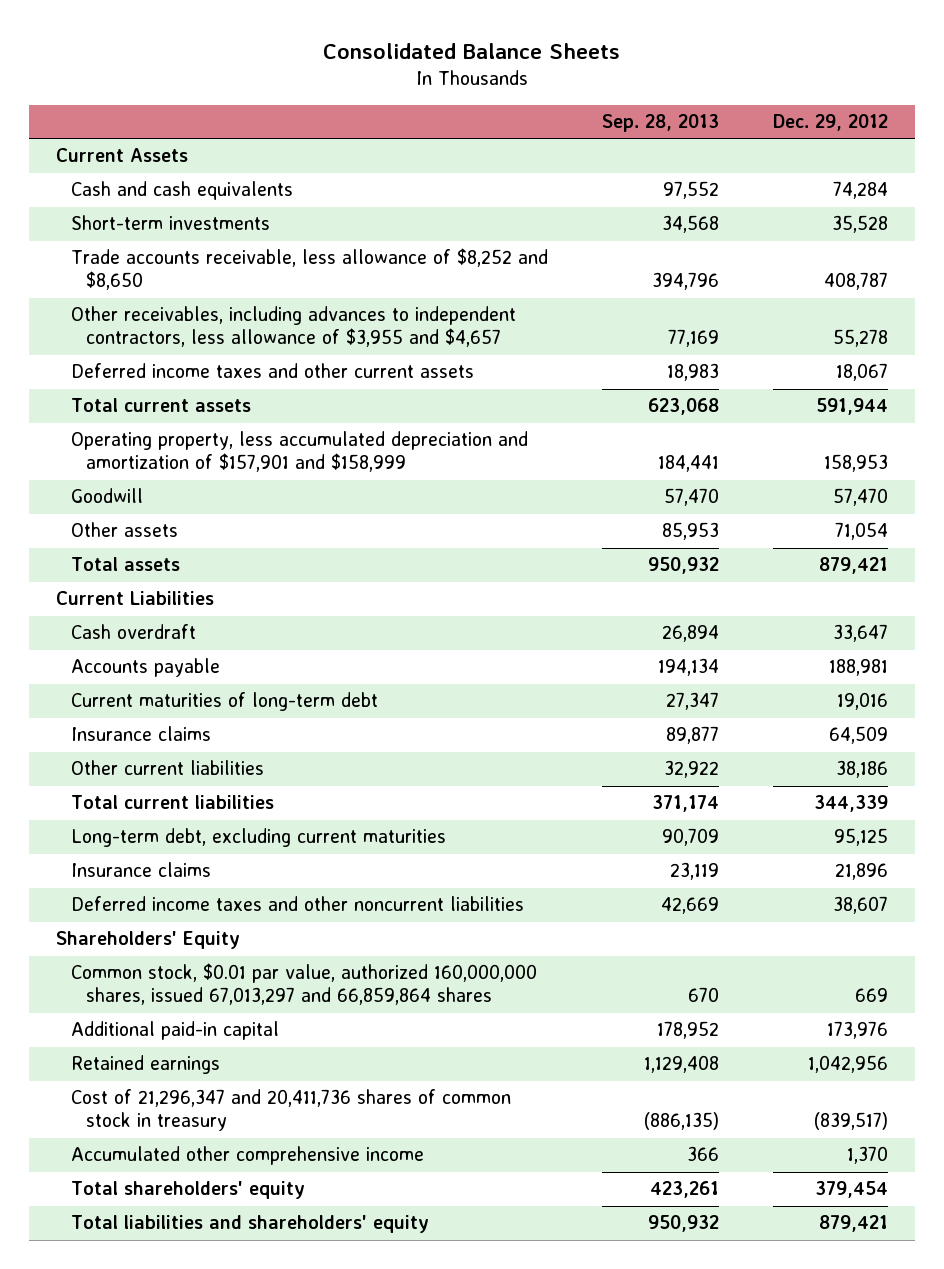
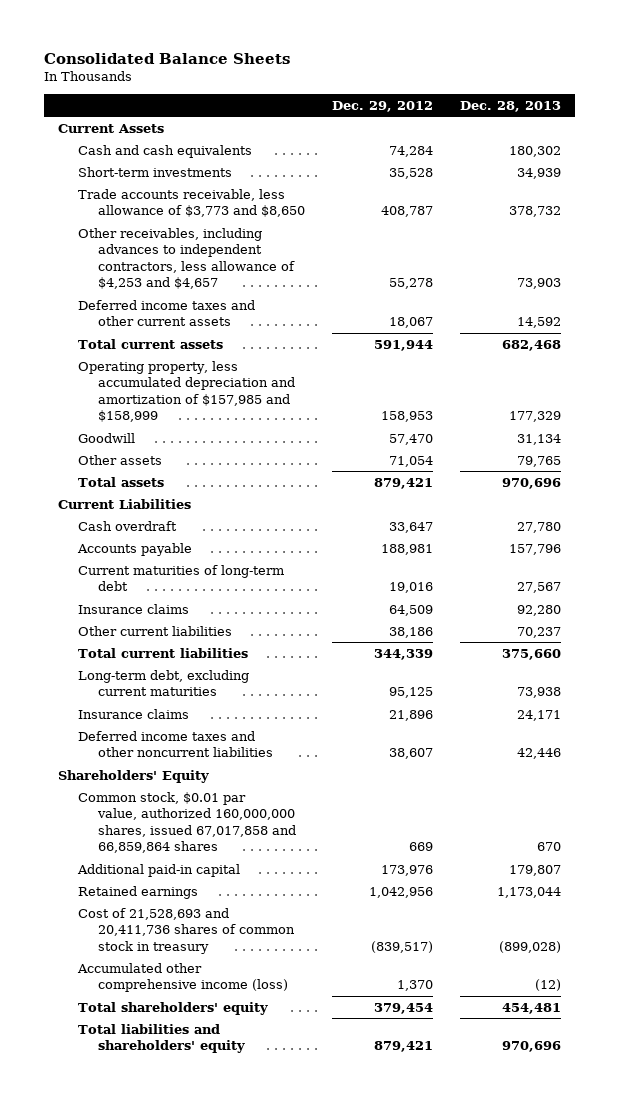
- | Sep. 28, 2013 | Dec. 29, 2012
+ | Dec. 29, 2012 | Dec. 28, 2013
- Trade accounts receivable, less allowance of $8,252 and $8,650 | 394,796 | 408,787
- Other receivables, including advances to independent contractors, less allowance of $3,955 and $4,657 | 77,169 | 55,278
+ Trade accounts receivable, less allowance of $3,773 and $8,650 | 408,787 | 378,732
+ Other receivables, including advances to independent contractors, less allowance of $4,253 and $4,657 | 55,278 | 73,903
- Operating property, less accumulated depreciation and amortization of $157,901 and $158,999 | 184,441 | 158,953
+ Operating property, less accumulated depreciation and amortization of $157,985 and $158,999 | 158,953 | 177,329
- Common stock, $0.01 par value, authorized 160,000,000 shares, issued 67,013,297 and 66,859,864 shares | 670 | 669
+ Common stock, $0.01 par value, authorized 160,000,000 shares, issued 67,017,858 and 66,859,864 shares | 669 | 670
- Cost of 21,296,347 and 20,411,736 shares of common stock in treasury | (886,135) | (839,517)
- Accumulated other comprehensive income | 366 | 1,370
+ Cost of 21,528,693 and 20,411,736 shares of common stock in treasury | (839,517) | (899,028)
+ Accumulated other comprehensive income (loss) | 1,370 | (12)

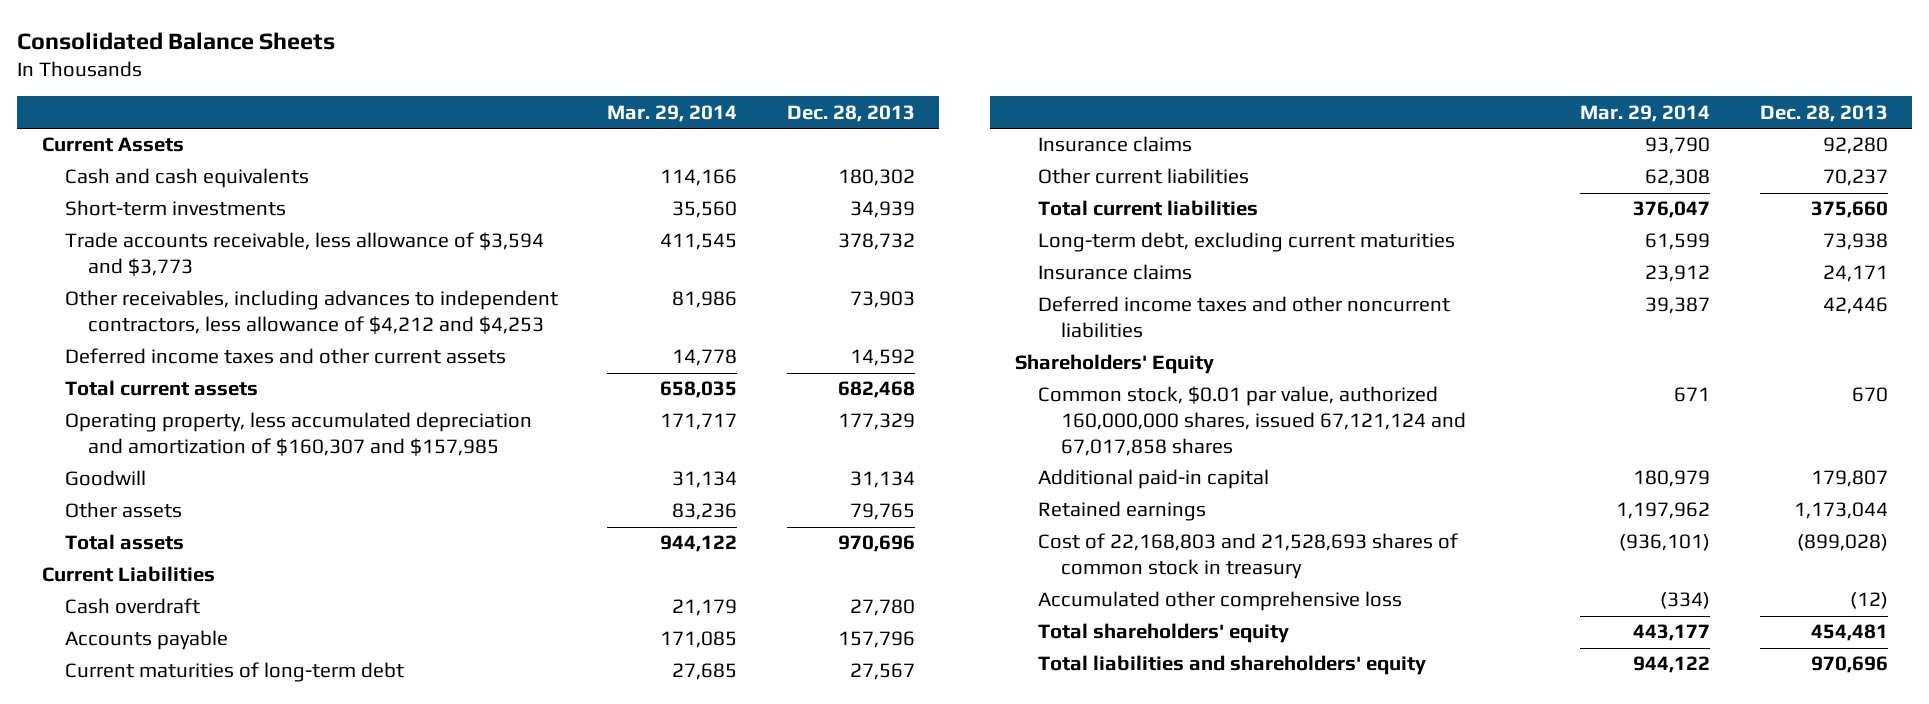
- | Dec. 29, 2012 | Dec. 28, 2013
+ | Mar. 29, 2014 | Dec. 28, 2013
- Trade accounts receivable, less allowance of $3,773 and $8,650 | 408,787 | 378,732
- Other receivables, including advances to independent contractors, less allowance of $4,253 and $4,657 | 55,278 | 73,903
+ Trade accounts receivable, less allowance of $3,594 and $3,773 | 411,545 | 378,732
+ Other receivables, including advances to independent contractors, less allowance of $4,212 and $4,253 | 81,986 | 73,903
- Operating property, less accumulated depreciation and amortization of $157,985 and $158,999 | 158,953 | 177,329
+ Operating property, less accumulated depreciation and amortization of $160,307 and $157,985 | 171,717 | 177,329
- Common stock, $0.01 par value, authorized 160,000,000 shares, issued 67,017,858 and 66,859,864 shares | 669 | 670
+ Common stock, $0.01 par value, authorized 160,000,000 shares, issued 67,121,124 and 67,017,858 shares | 671 | 670
- Cost of 21,528,693 and 20,411,736 shares of common stock in treasury | (839,517) | (899,028)
- Accumulated other comprehensive income (loss) | 1,370 | (12)
+ Cost of 22,168,803 and 21,528,693 shares of common stock in treasury | (936,101) | (899,028)
+ Accumulated other comprehensive loss | (334) | (12)

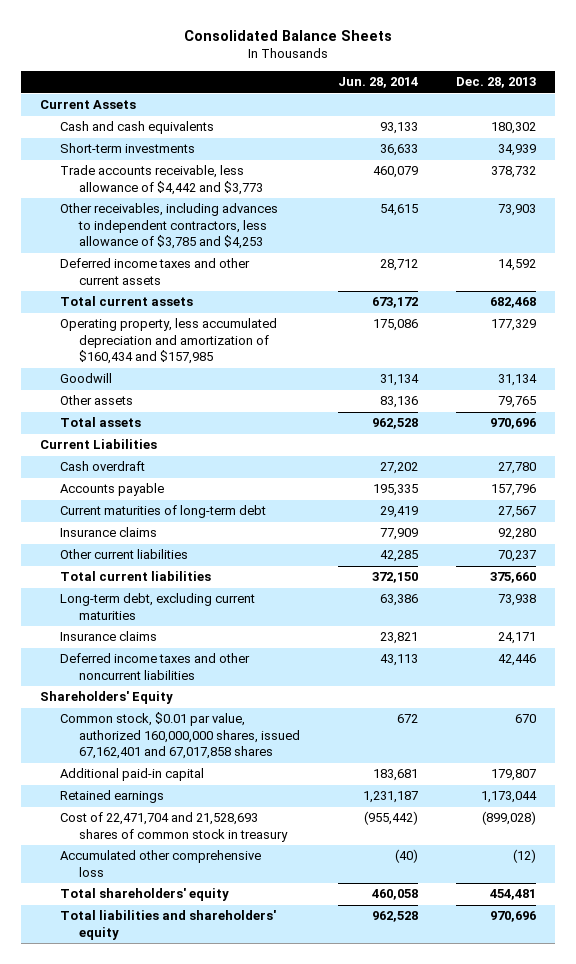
- | Mar. 29, 2014 | Dec. 28, 2013
+ | Jun. 28, 2014 | Dec. 28, 2013
- Trade accounts receivable, less allowance of $3,594 and $3,773 | 411,545 | 378,732
- Other receivables, including advances to independent contractors, less allowance of $4,212 and $4,253 | 81,986 | 73,903
+ Trade accounts receivable, less allowance of $4,442 and $3,773 | 460,079 | 378,732
+ Other receivables, including advances to independent contractors, less allowance of $3,785 and $4,253 | 54,615 | 73,903
- Operating property, less accumulated depreciation and amortization of $160,307 and $157,985 | 171,717 | 177,329
+ Operating property, less accumulated depreciation and amortization of $160,434 and $157,985 | 175,086 | 177,329
- Common stock, $0.01 par value, authorized 160,000,000 shares, issued 67,121,124 and 67,017,858 shares | 671 | 670
+ Common stock, $0.01 par value, authorized 160,000,000 shares, issued 67,162,401 and 67,017,858 shares | 672 | 670
- Cost of 22,168,803 and 21,528,693 shares of common stock in treasury | (936,101) | (899,028)
+ Cost of 22,471,704 and 21,528,693 shares of common stock in treasury | (955,442) | (899,028)

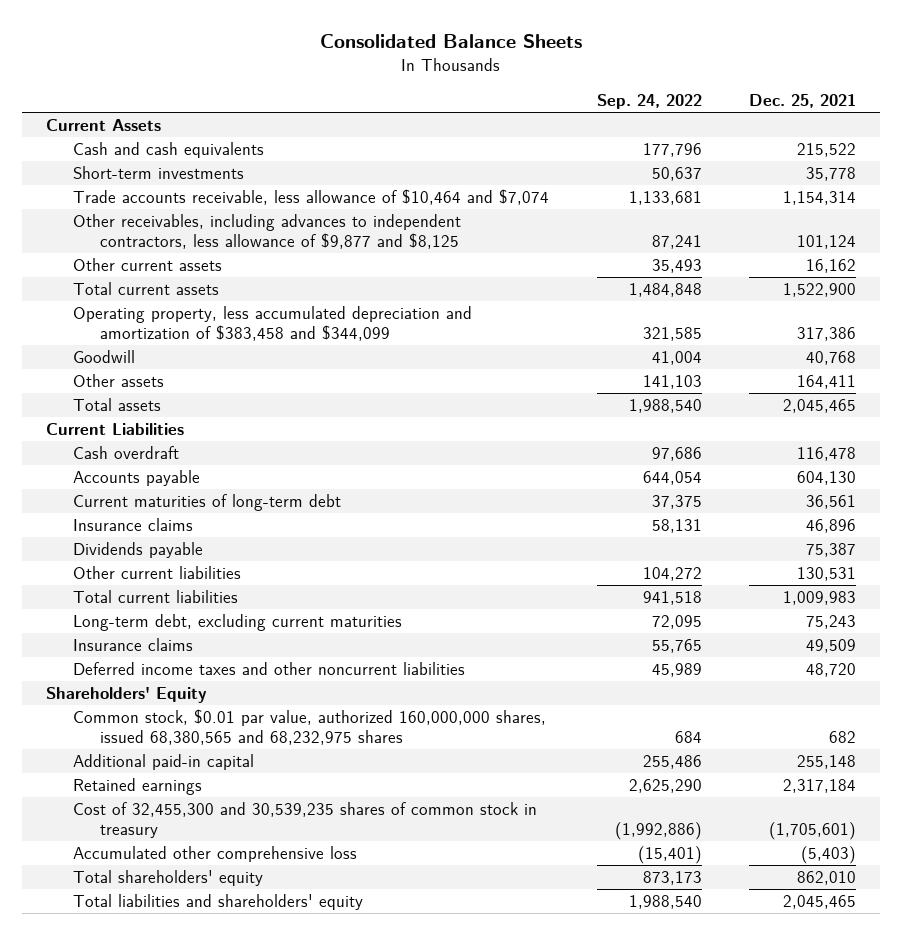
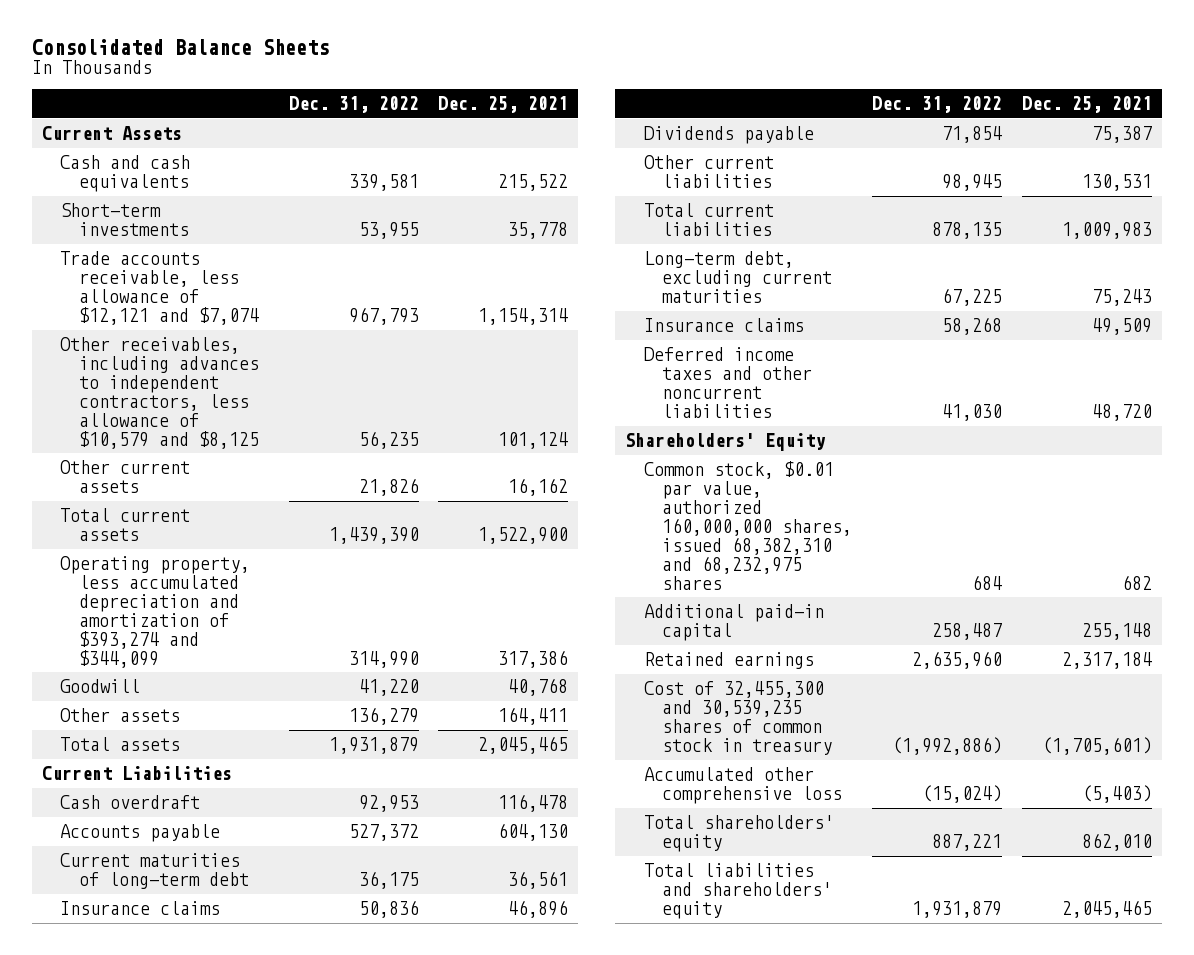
- | Sep. 24, 2022 | Dec. 25, 2021
+ | Dec. 31, 2022 | Dec. 25, 2021
- Trade accounts receivable, less allowance of $10,464 and $7,074 | 1,133,681 | 1,154,314
- Other receivables, including advances to independent contractors, less allowance of $9,877 and $8,125 | 87,241 | 101,124
+ Trade accounts receivable, less allowance of $12,121 and $7,074 | 967,793 | 1,154,314
+ Other receivables, including advances to independent contractors, less allowance of $10,579 and $8,125 | 56,235 | 101,124
- Operating property, less accumulated depreciation and amortization of $383,458 and $344,099 | 321,585 | 317,386
+ Operating property, less accumulated depreciation and amortization of $393,274 and $344,099 | 314,990 | 317,386
- Common stock, $0.01 par value, authorized 160,000,000 shares, issued 68,380,565 and 68,232,975 shares | 684 | 682
+ Common stock, $0.01 par value, authorized 160,000,000 shares, issued 68,382,310 and 68,232,975 shares | 684 | 682

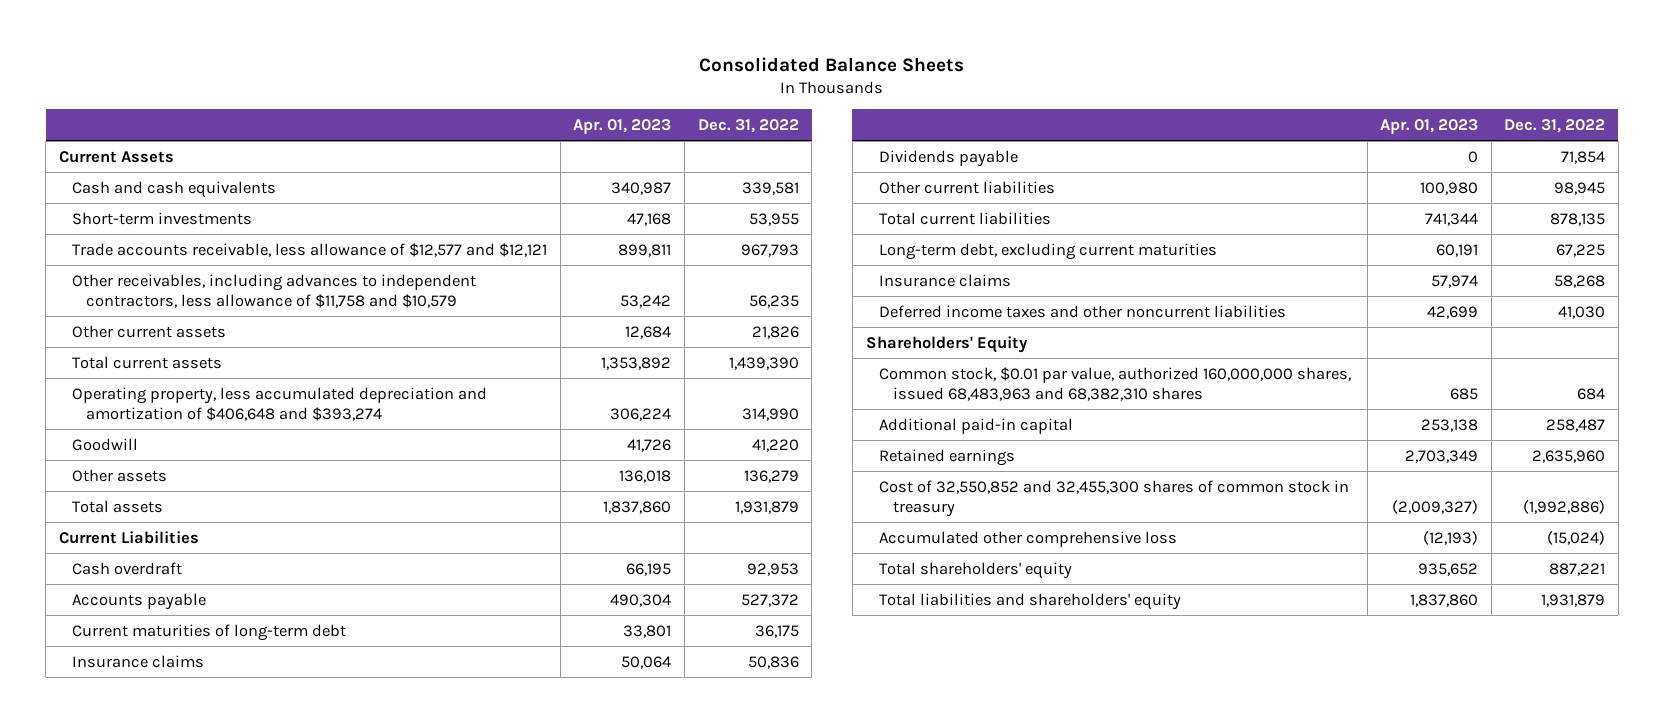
- | Dec. 31, 2022 | Dec. 25, 2021
+ | Apr. 01, 2023 | Dec. 31, 2022
- Trade accounts receivable, less allowance of $12,121 and $7,074 | 967,793 | 1,154,314
- Other receivables, including advances to independent contractors, less allowance of $10,579 and $8,125 | 56,235 | 101,124
+ Trade accounts receivable, less allowance of $12,577 and $12,121 | 899,811 | 967,793
+ Other receivables, including advances to independent contractors, less allowance of $11,758 and $10,579 | 53,242 | 56,235
- Operating property, less accumulated depreciation and amortization of $393,274 and $344,099 | 314,990 | 317,386
+ Operating property, less accumulated depreciation and amortization of $406,648 and $393,274 | 306,224 | 314,990
- Common stock, $0.01 par value, authorized 160,000,000 shares, issued 68,382,310 and 68,232,975 shares | 684 | 682
+ Common stock, $0.01 par value, authorized 160,000,000 shares, issued 68,483,963 and 68,382,310 shares | 685 | 684
- Cost of 32,455,300 and 30,539,235 shares of common stock in treasury | (1,992,886) | (1,705,601)
+ Cost of 32,550,852 and 32,455,300 shares of common stock in treasury | (2,009,327) | (1,992,886)

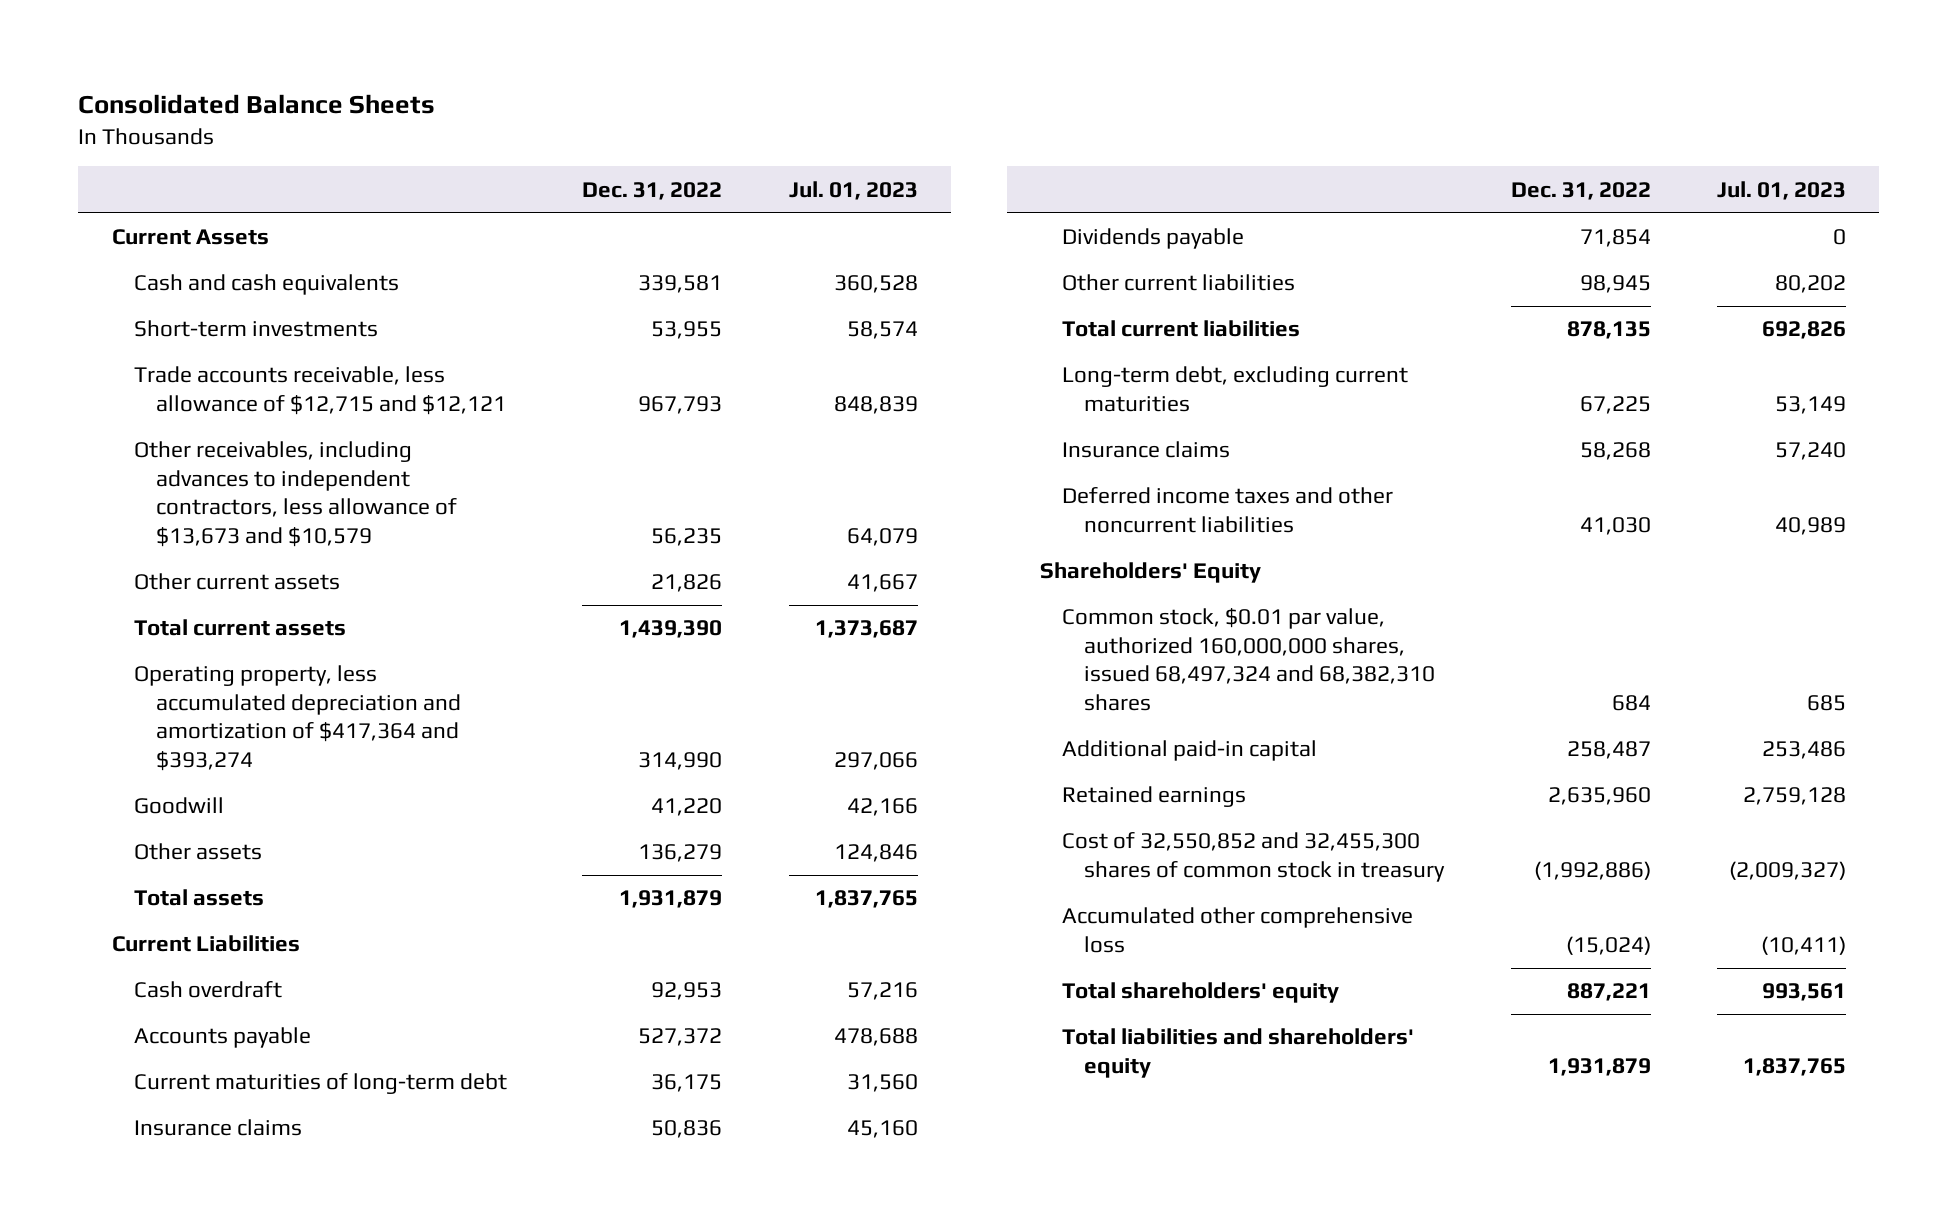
- | Apr. 01, 2023 | Dec. 31, 2022
+ | Dec. 31, 2022 | Jul. 01, 2023
- Trade accounts receivable, less allowance of $12,577 and $12,121 | 899,811 | 967,793
- Other receivables, including advances to independent contractors, less allowance of $11,758 and $10,579 | 53,242 | 56,235
+ Trade accounts receivable, less allowance of $12,715 and $12,121 | 967,793 | 848,839
+ Other receivables, including advances to independent contractors, less allowance of $13,673 and $10,579 | 56,235 | 64,079
- Operating property, less accumulated depreciation and amortization of $406,648 and $393,274 | 306,224 | 314,990
+ Operating property, less accumulated depreciation and amortization of $417,364 and $393,274 | 314,990 | 297,066
- Common stock, $0.01 par value, authorized 160,000,000 shares, issued 68,483,963 and 68,382,310 shares | 685 | 684
+ Common stock, $0.01 par value, authorized 160,000,000 shares, issued 68,497,324 and 68,382,310 shares | 684 | 685

